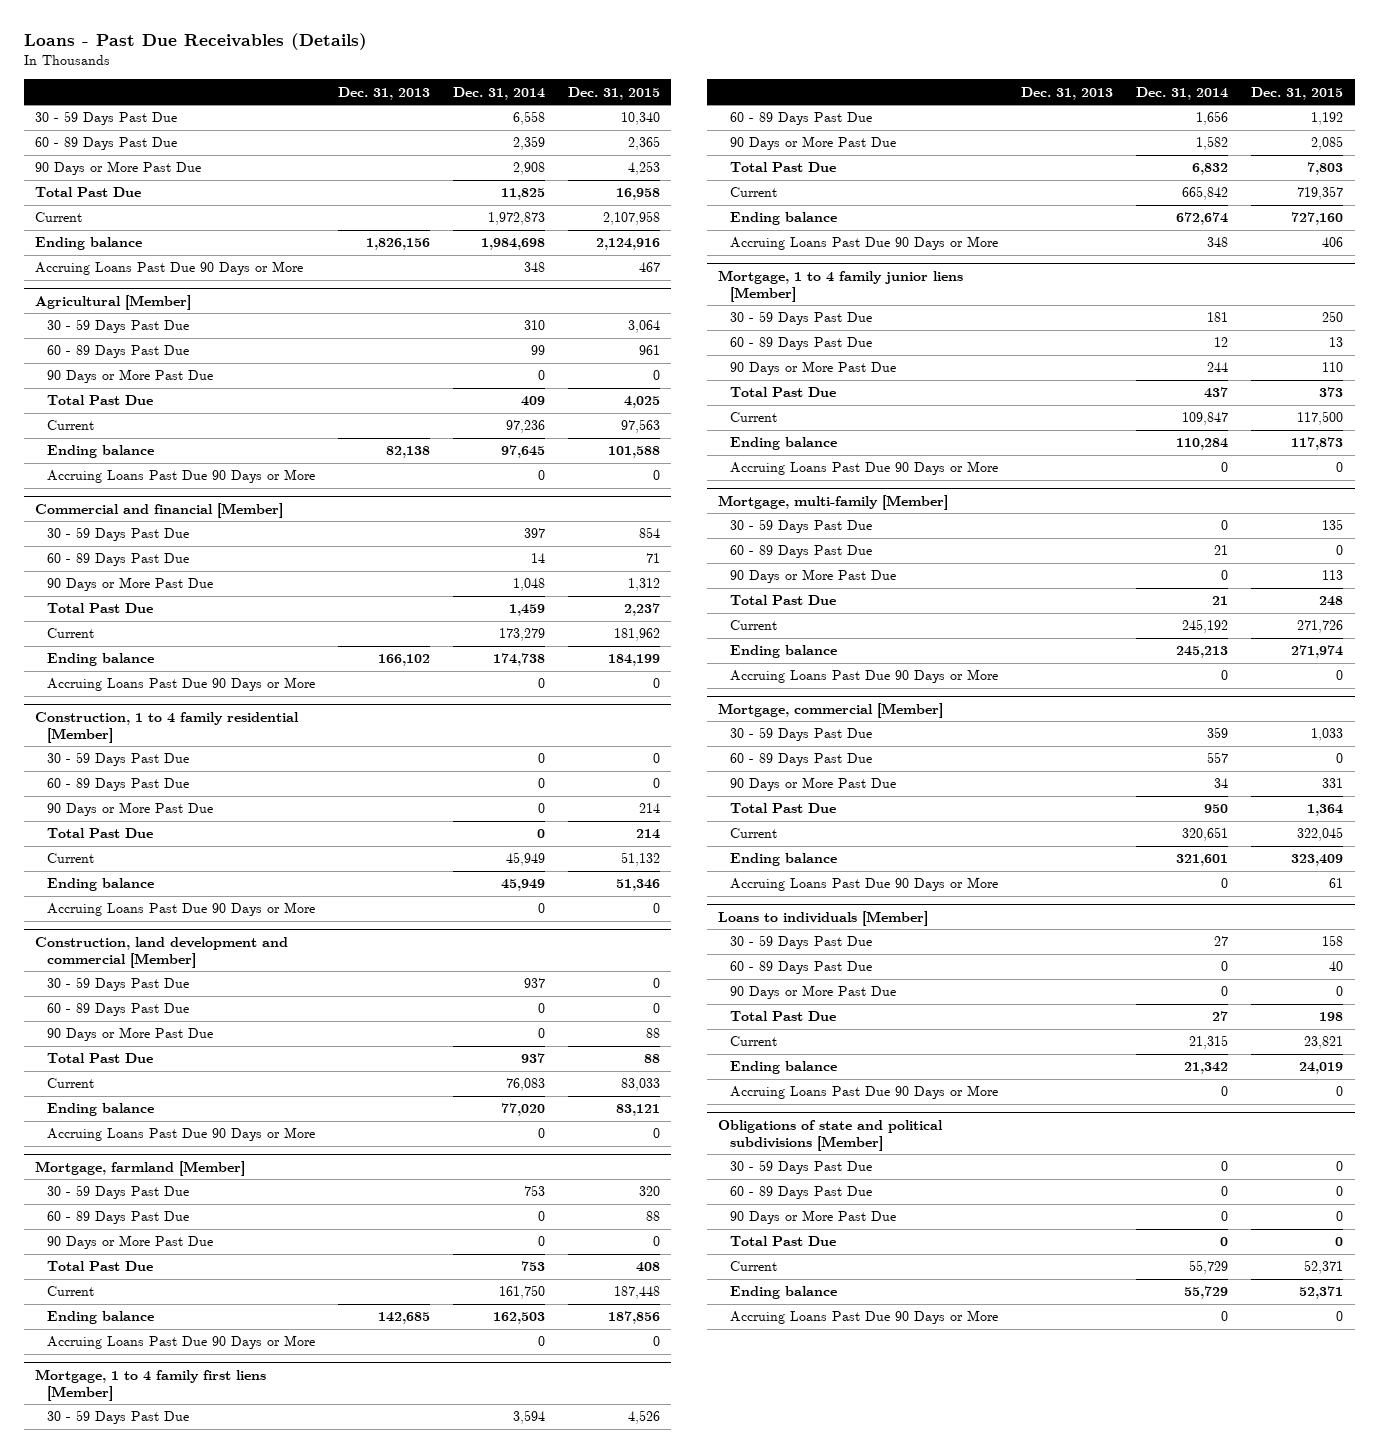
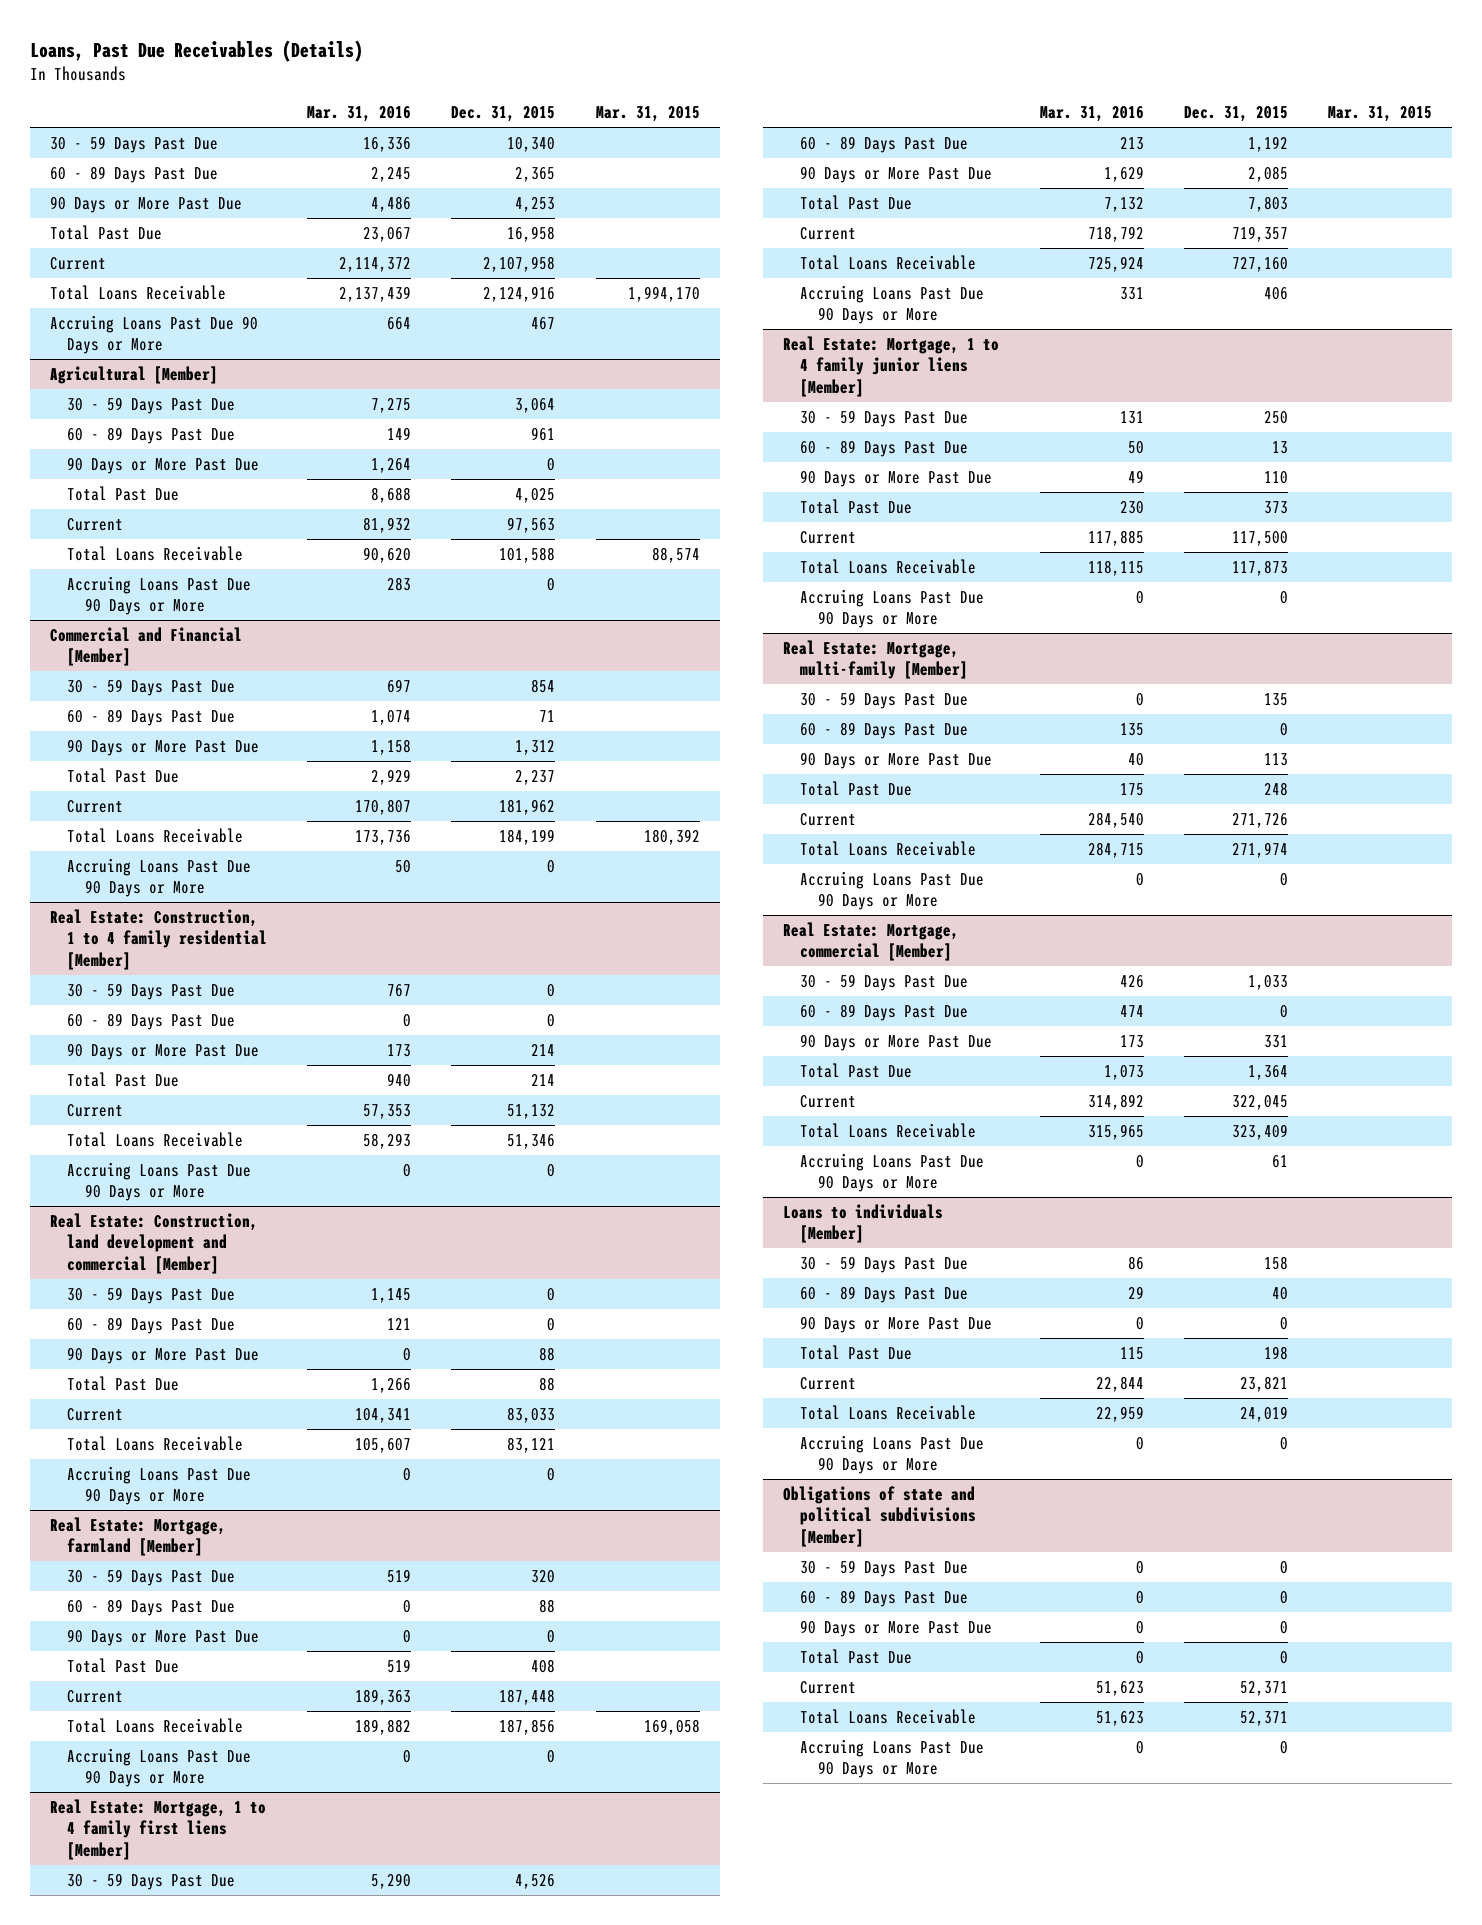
- Loans - Past Due Receivables (Details)
+ Loans, Past Due Receivables (Details)
- | Dec. 31, 2013 | Dec. 31, 2014 | Dec. 31, 2015
+ | Mar. 31, 2016 | Dec. 31, 2015 | Mar. 31, 2015
- Ending balance | 1,826,156 | 1,984,698 | 2,124,916
+ Total Loans Receivable | 2,137,439 | 2,124,916 | 1,994,170
@ Agricultural [Member]
- Ending balance | 82,138 | 97,645 | 101,588
+ Total Loans Receivable | 90,620 | 101,588 | 88,574
- Commercial and financial [Member]
+ Commercial and Financial [Member]
- Ending balance | 166,102 | 174,738 | 184,199
+ Total Loans Receivable | 173,736 | 184,199 | 180,392
- Construction, 1 to 4 family residential [Member]
+ Real Estate: Construction, 1 to 4 family residential [Member]
- Ending balance | | 45,949 | 51,346
+ Total Loans Receivable | 58,293 | 51,346 |
- Construction, land development and commercial [Member]
+ Real Estate: Construction, land development and commercial [Member]
- Ending balance | | 77,020 | 83,121
+ Total Loans Receivable | 105,607 | 83,121 |
- Mortgage, farmland [Member]
+ Real Estate: Mortgage, farmland [Member]
- Ending balance | 142,685 | 162,503 | 187,856
+ Total Loans Receivable | 189,882 | 187,856 | 169,058
- Mortgage, 1 to 4 family first liens [Member]
+ Real Estate: Mortgage, 1 to 4 family first liens [Member]
- Ending balance | | 672,674 | 727,160
+ Total Loans Receivable | 725,924 | 727,160 |
- Mortgage, 1 to 4 family junior liens [Member]
+ Real Estate: Mortgage, 1 to 4 family junior liens [Member]
- Ending balance | | 110,284 | 117,873
+ Total Loans Receivable | 118,115 | 117,873 |
- Mortgage, multi-family [Member]
+ Real Estate: Mortgage, multi-family [Member]
- Ending balance | | 245,213 | 271,974
+ Total Loans Receivable | 284,715 | 271,974 |
- Mortgage, commercial [Member]
+ Real Estate: Mortgage, commercial [Member]
- Ending balance | | 321,601 | 323,409
+ Total Loans Receivable | 315,965 | 323,409 |
@ Loans to individuals [Member]
- Ending balance | | 21,342 | 24,019
+ Total Loans Receivable | 22,959 | 24,019 |
@ Obligations of state and political subdivisions [Member]
- Ending balance | | 55,729 | 52,371
+ Total Loans Receivable | 51,623 | 52,371 |

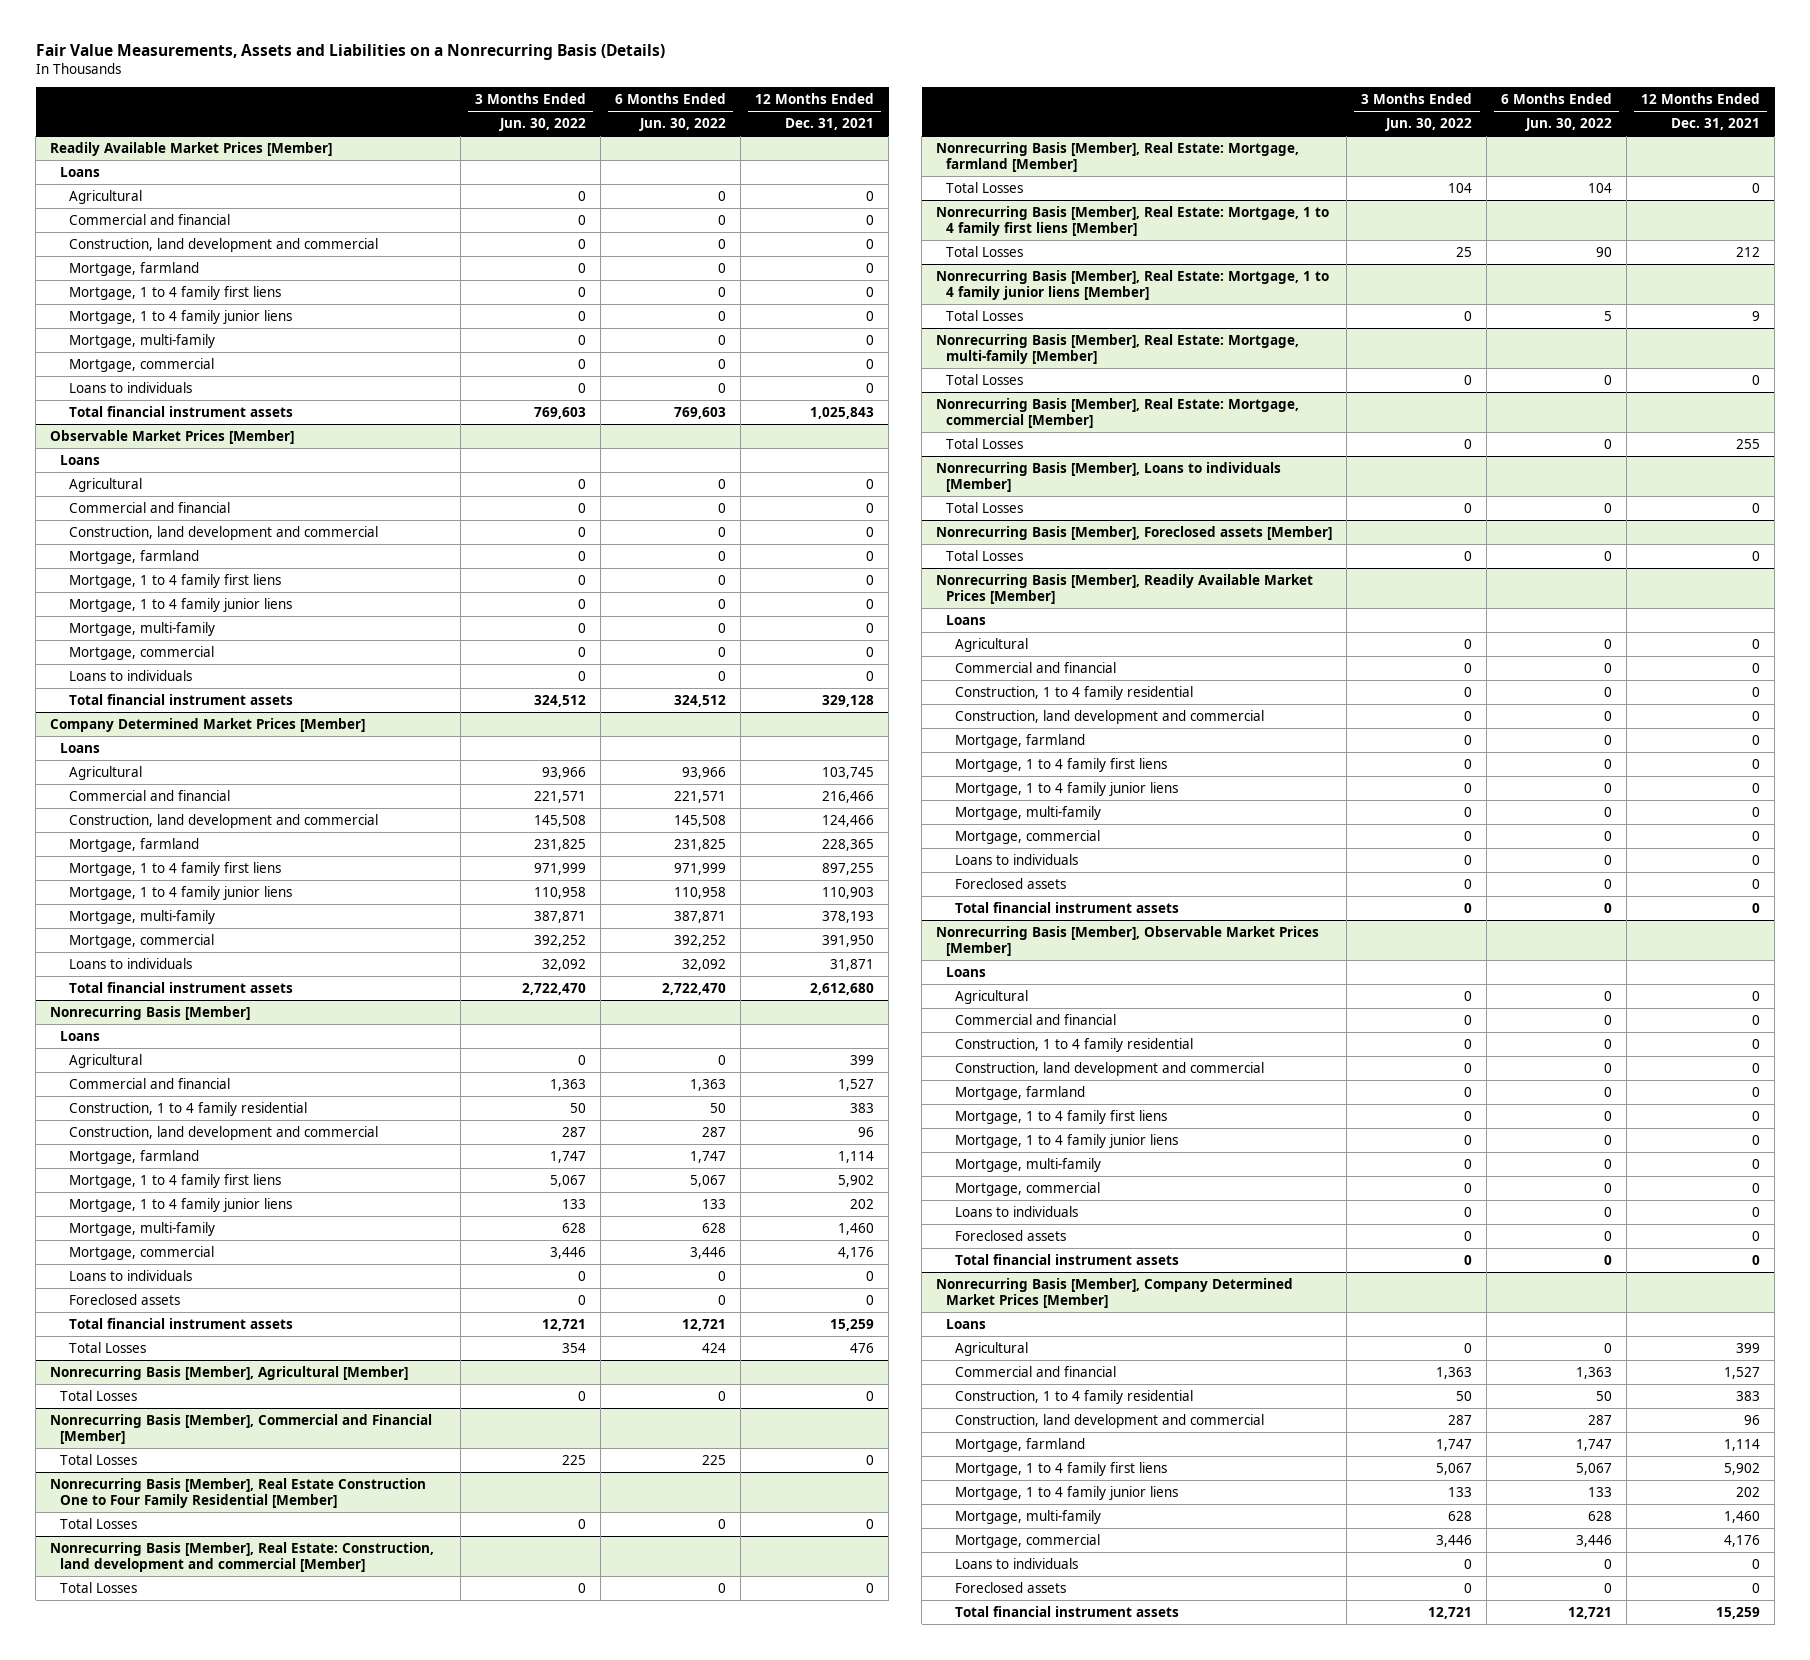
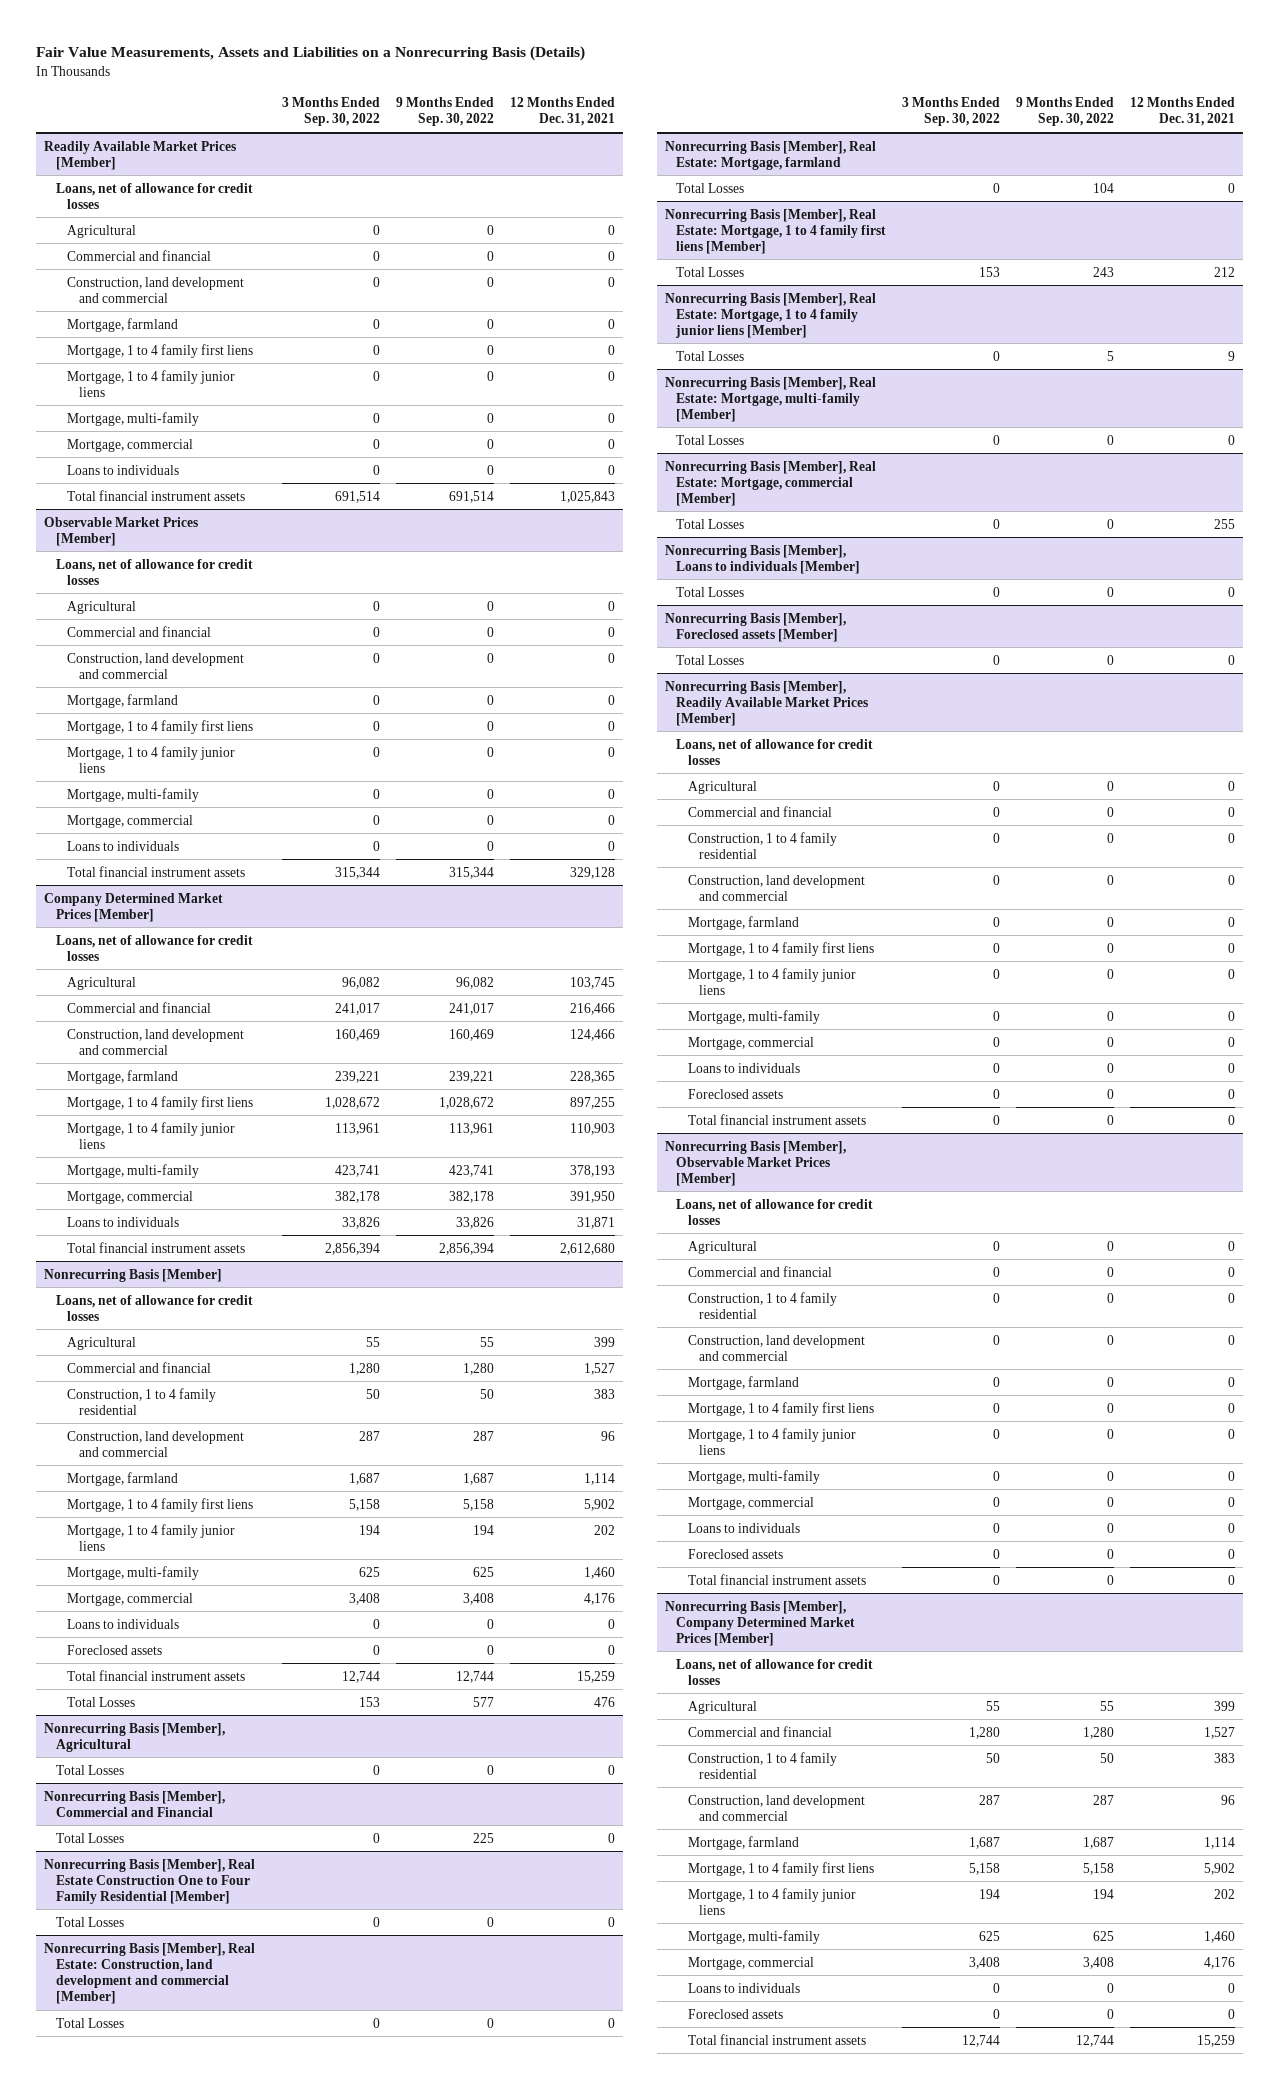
- | 3 Months Ended Jun. 30, 2022 | 6 Months Ended Jun. 30, 2022 | 12 Months Ended Dec. 31, 2021
+ | 3 Months Ended Sep. 30, 2022 | 9 Months Ended Sep. 30, 2022 | 12 Months Ended Dec. 31, 2021
@ Readily Available Market Prices [Member]
- Loans
+ Loans, net of allowance for credit losses
@ Observable Market Prices [Member]
- Loans
+ Loans, net of allowance for credit losses
@ Company Determined Market Prices [Member]
- Loans
+ Loans, net of allowance for credit losses
@ Nonrecurring Basis [Member]
- Loans
+ Loans, net of allowance for credit losses
- Nonrecurring Basis [Member], Agricultural [Member]
+ Nonrecurring Basis [Member], Agricultural
- Nonrecurring Basis [Member], Commercial and Financial [Member]
+ Nonrecurring Basis [Member], Commercial and Financial
- Nonrecurring Basis [Member], Real Estate: Mortgage, farmland [Member]
+ Nonrecurring Basis [Member], Real Estate: Mortgage, farmland
@ Nonrecurring Basis [Member], Readily Available Market Prices [Member]
- Loans
+ Loans, net of allowance for credit losses
@ Nonrecurring Basis [Member], Observable Market Prices [Member]
- Loans
+ Loans, net of allowance for credit losses
@ Nonrecurring Basis [Member], Company Determined Market Prices [Member]
- Loans
+ Loans, net of allowance for credit losses

